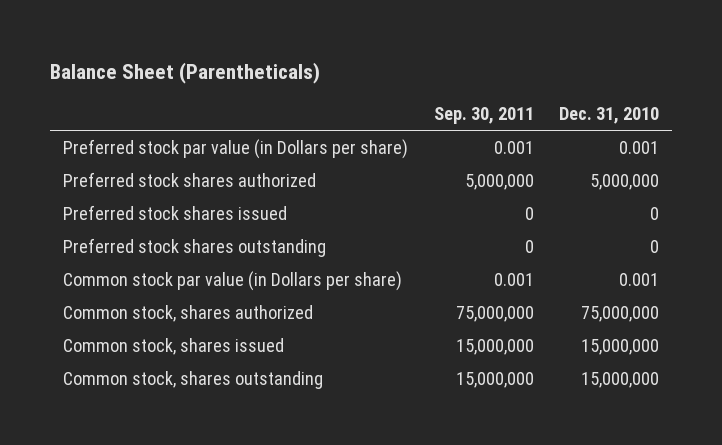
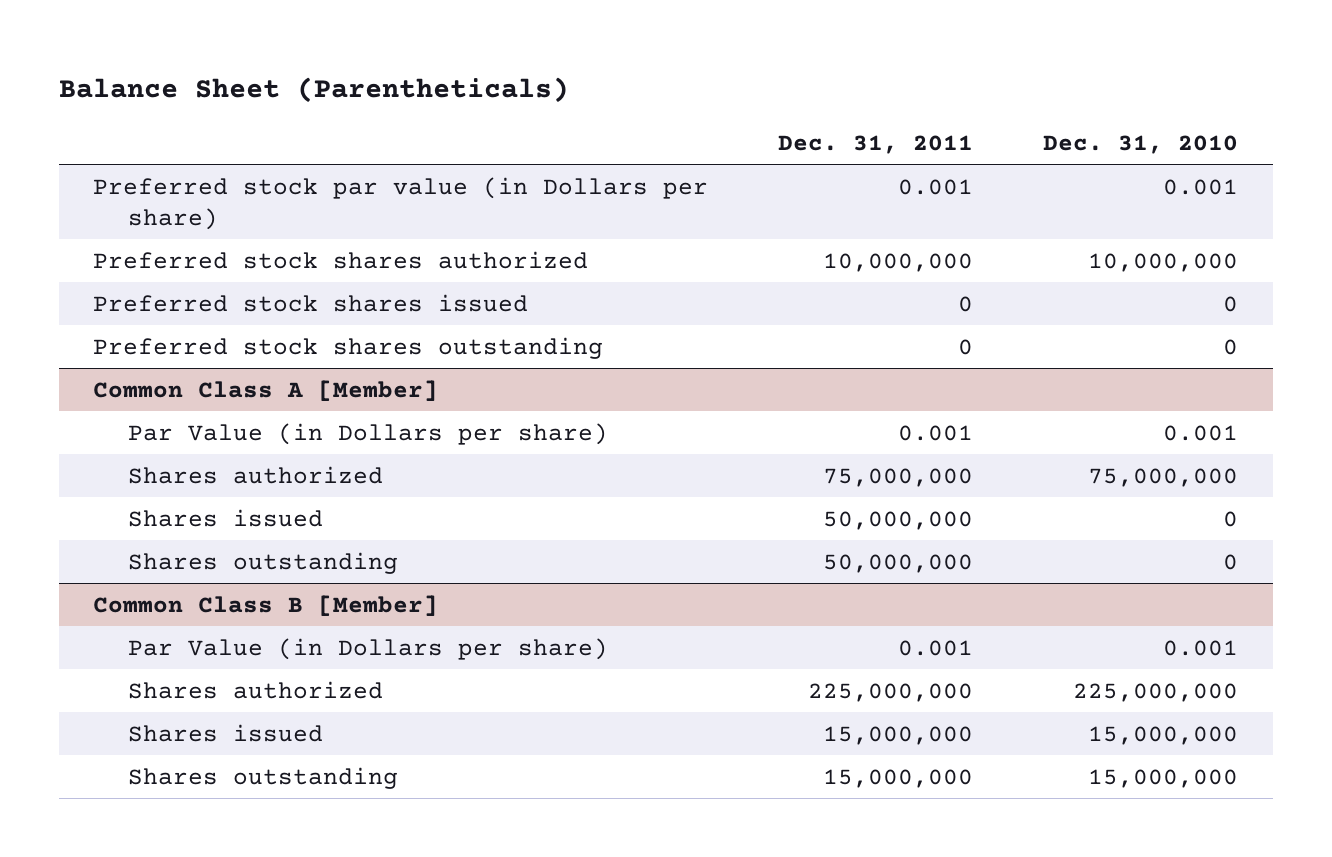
- | Sep. 30, 2011 | Dec. 31, 2010
+ | Dec. 31, 2011 | Dec. 31, 2010
- Preferred stock shares authorized | 5,000,000 | 5,000,000
+ Preferred stock shares authorized | 10,000,000 | 10,000,000
- Common stock par value (in Dollars per share) | 0.001 | 0.001
- Common stock, shares authorized | 75,000,000 | 75,000,000
- Common stock, shares issued | 15,000,000 | 15,000,000
- Common stock, shares outstanding | 15,000,000 | 15,000,000
+ Common Class A [Member]
+ Par Value (in Dollars per share) | 0.001 | 0.001
+ Shares authorized | 75,000,000 | 75,000,000
+ Shares issued | 50,000,000 | 0
+ Shares outstanding | 50,000,000 | 0
+ Common Class B [Member]
+ Par Value (in Dollars per share) | 0.001 | 0.001
+ Shares authorized | 225,000,000 | 225,000,000
+ Shares issued | 15,000,000 | 15,000,000
+ Shares outstanding | 15,000,000 | 15,000,000

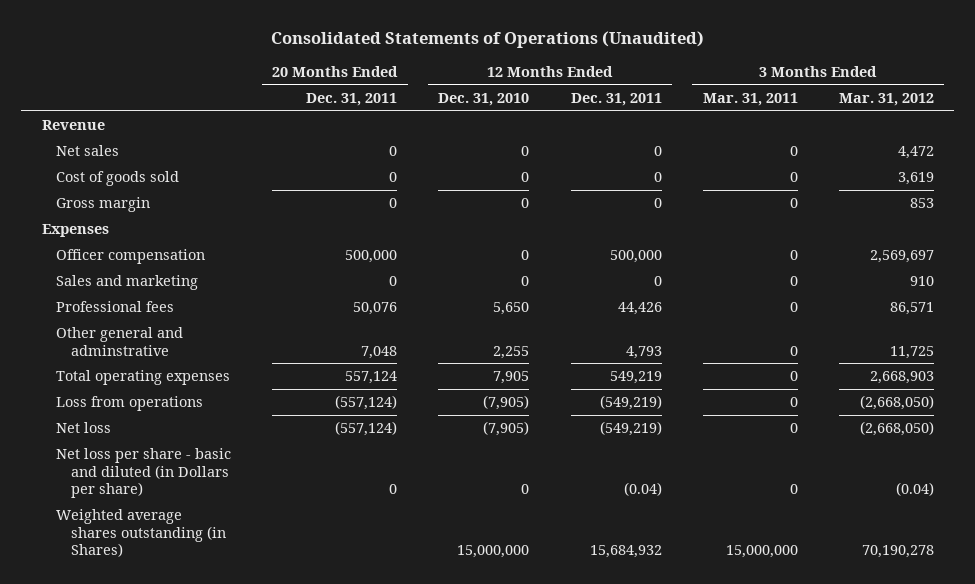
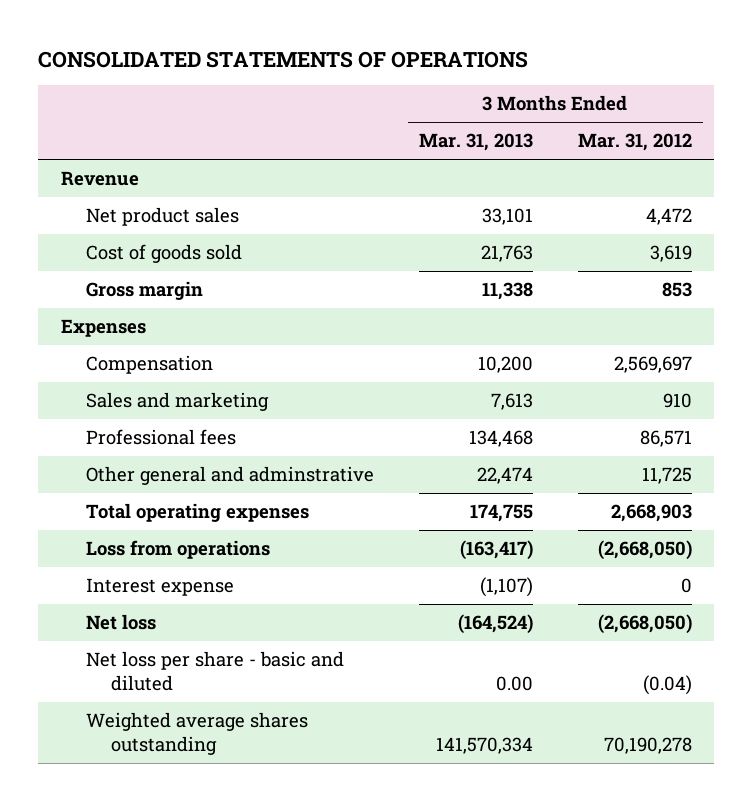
- Consolidated Statements of Operations (Unaudited)
+ CONSOLIDATED STATEMENTS OF OPERATIONS
- | 20 Months Ended Dec. 31, 2011 | 12 Months Ended Dec. 31, 2010 | 12 Months Ended Dec. 31, 2011 | 3 Months Ended Mar. 31, 2011 | 3 Months Ended Mar. 31, 2012
+ | 3 Months Ended Mar. 31, 2013 | 3 Months Ended Mar. 31, 2012
- Net sales | 0 | 0 | 0 | 0 | 4,472
+ Net product sales | 33,101 | 4,472
- Officer compensation | 500,000 | 0 | 500,000 | 0 | 2,569,697
+ Compensation | 10,200 | 2,569,697
+ Interest expense | (1,107) | 0
- Net loss per share - basic and diluted (in Dollars per share) | 0 | 0 | (0.04) | 0 | (0.04)
- Weighted average shares outstanding (in Shares) | | 15,000,000 | 15,684,932 | 15,000,000 | 70,190,278
+ Net loss per share - basic and diluted | 0.00 | (0.04)
+ Weighted average shares outstanding | 141,570,334 | 70,190,278

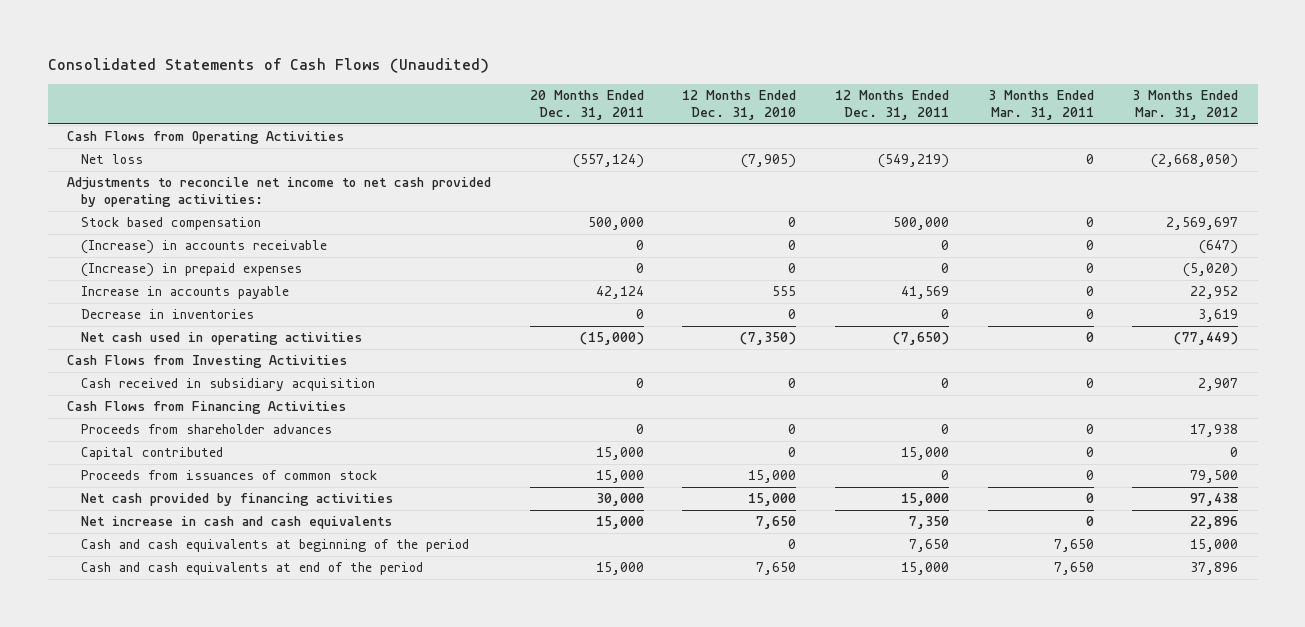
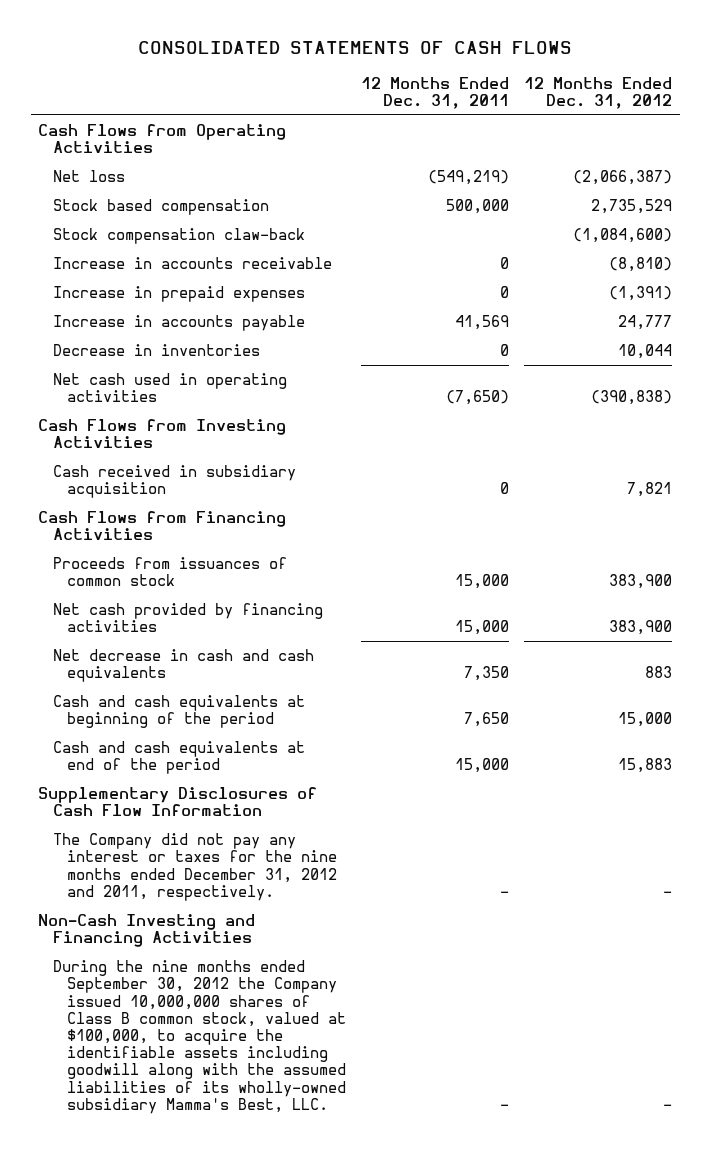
- Consolidated Statements of Cash Flows (Unaudited)
+ CONSOLIDATED STATEMENTS OF CASH FLOWS
- | 20 Months Ended Dec. 31, 2011 | 12 Months Ended Dec. 31, 2010 | 12 Months Ended Dec. 31, 2011 | 3 Months Ended Mar. 31, 2011 | 3 Months Ended Mar. 31, 2012
+ | 12 Months Ended Dec. 31, 2011 | 12 Months Ended Dec. 31, 2012
- Adjustments to reconcile net income to net cash provided by operating activities:
- (Increase) in accounts receivable | 0 | 0 | 0 | 0 | (647)
- (Increase) in prepaid expenses | 0 | 0 | 0 | 0 | (5,020)
+ Stock compensation claw-back | | (1,084,600)
+ Increase in accounts receivable | 0 | (8,810)
+ Increase in prepaid expenses | 0 | (1,391)
- Proceeds from shareholder advances | 0 | 0 | 0 | 0 | 17,938
- Capital contributed | 15,000 | 0 | 15,000 | 0 | 0
- Proceeds from issuances of common stock | 15,000 | 15,000 | 0 | 0 | 79,500
+ Proceeds from issuances of common stock | 15,000 | 383,900
- Net increase in cash and cash equivalents | 15,000 | 7,650 | 7,350 | 0 | 22,896
+ Net decrease in cash and cash equivalents | 7,350 | 883
+ Supplementary Disclosures of Cash Flow Information
+ The Company did not pay any interest or taxes for the nine months ended December 31, 2012 and 2011, respectively. | - | -
+ Non-Cash Investing and Financing Activities
+ During the nine months ended September 30, 2012 the Company issued 10,000,000 shares of Class B common stock, valued at $100,000, to acquire the identifiable assets including goodwill along with the assumed liabilities of its wholly-owned subsidiary Mamma's Best, LLC. | - | -

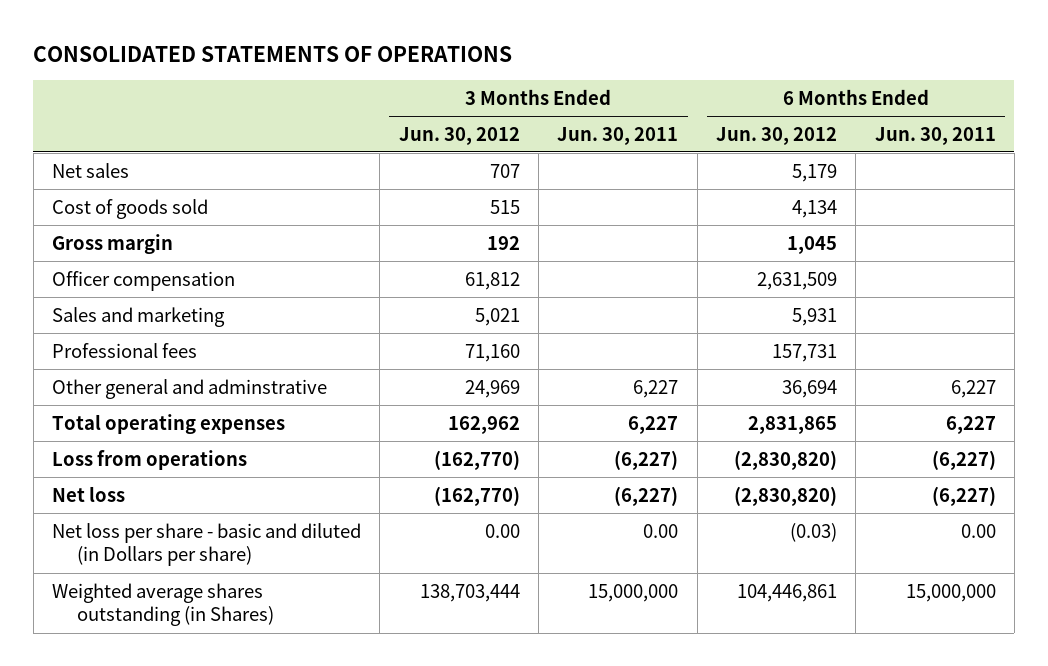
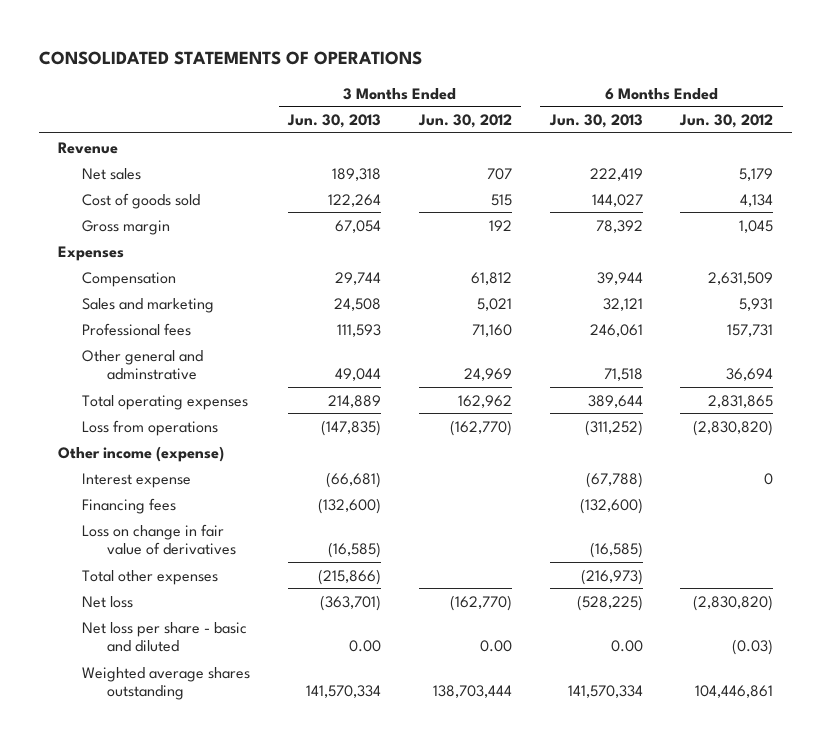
- | 3 Months Ended Jun. 30, 2012 | 3 Months Ended Jun. 30, 2011 | 6 Months Ended Jun. 30, 2012 | 6 Months Ended Jun. 30, 2011
+ | 3 Months Ended Jun. 30, 2013 | 3 Months Ended Jun. 30, 2012 | 6 Months Ended Jun. 30, 2013 | 6 Months Ended Jun. 30, 2012
+ Revenue
- Officer compensation | 61,812 | | 2,631,509 |
+ Expenses
+ Compensation | 29,744 | 61,812 | 39,944 | 2,631,509
+ Other income (expense)
+ Interest expense | (66,681) | | (67,788) | 0
+ Financing fees | (132,600) | | (132,600) |
+ Loss on change in fair value of derivatives | (16,585) | | (16,585) |
+ Total other expenses | (215,866) | | (216,973) |
- Net loss per share - basic and diluted (in Dollars per share) | 0.00 | 0.00 | (0.03) | 0.00
- Weighted average shares outstanding (in Shares) | 138,703,444 | 15,000,000 | 104,446,861 | 15,000,000
+ Net loss per share - basic and diluted | 0.00 | 0.00 | 0.00 | (0.03)
+ Weighted average shares outstanding | 141,570,334 | 138,703,444 | 141,570,334 | 104,446,861

